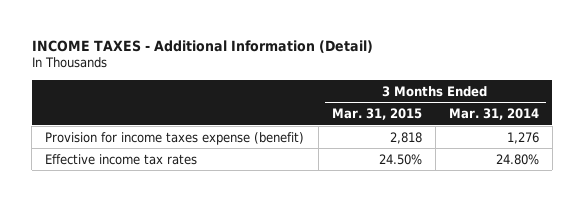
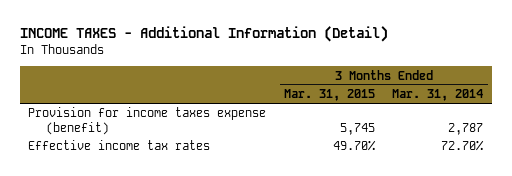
- Provision for income taxes expense (benefit) | 2,818 | 1,276
- Effective income tax rates | 24.50% | 24.80%
+ Provision for income taxes expense (benefit) | 5,745 | 2,787
+ Effective income tax rates | 49.70% | 72.70%

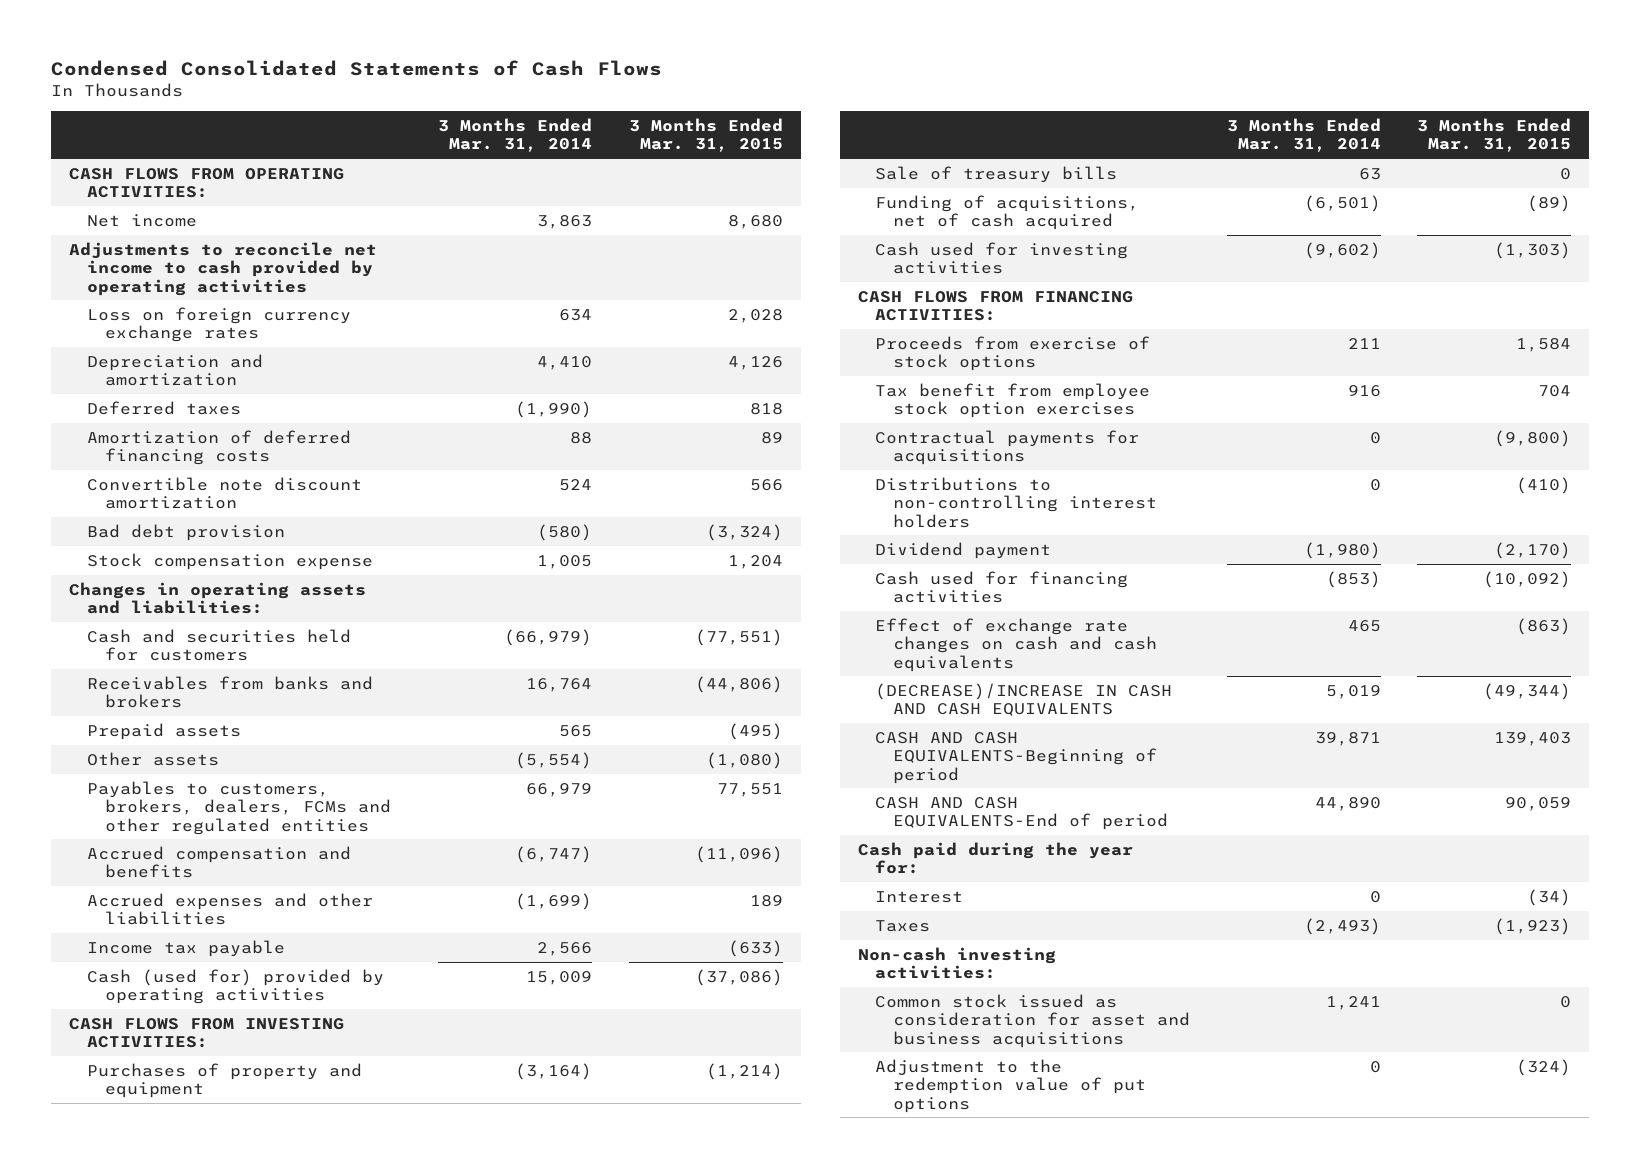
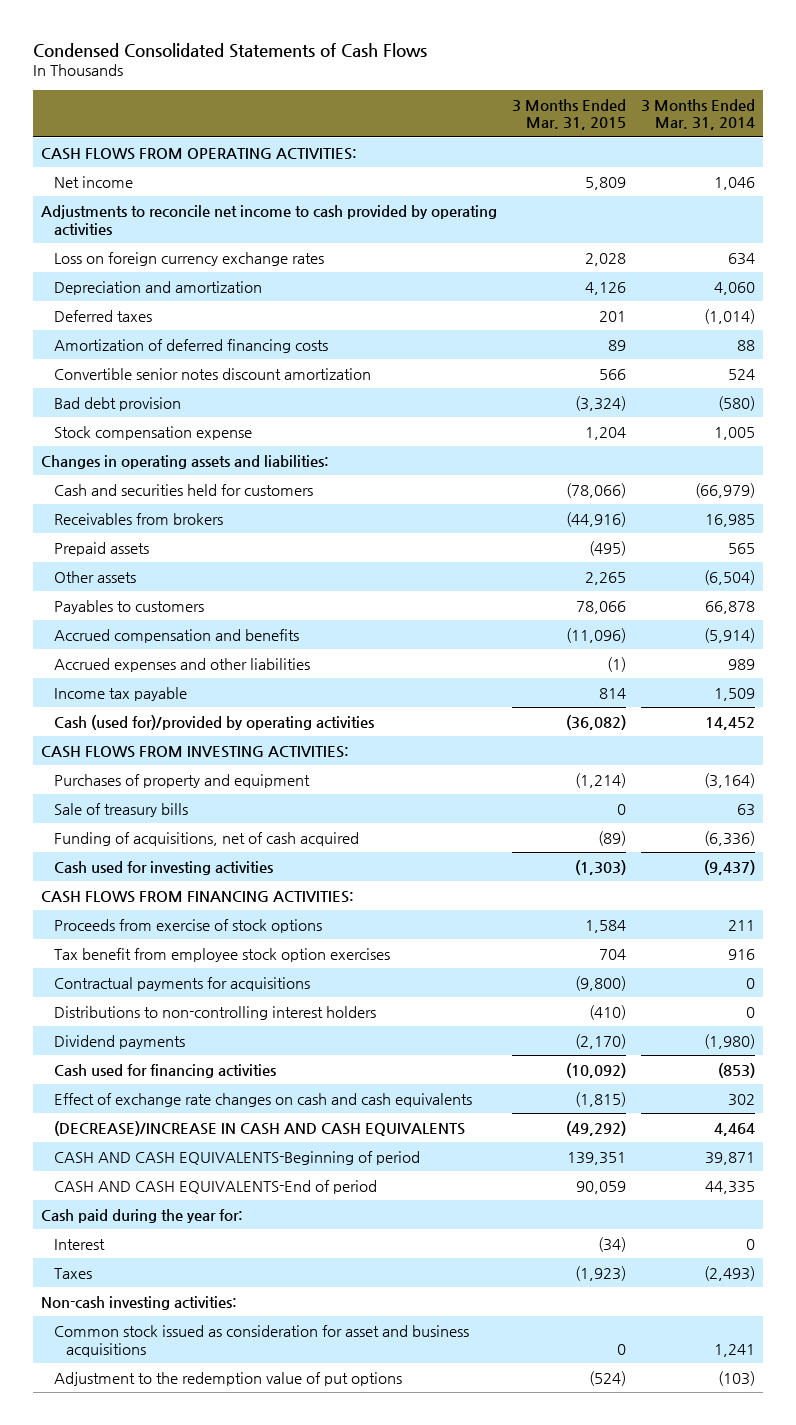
- | 3 Months Ended Mar. 31, 2014 | 3 Months Ended Mar. 31, 2015
+ | 3 Months Ended Mar. 31, 2015 | 3 Months Ended Mar. 31, 2014
- Net income | 3,863 | 8,680
+ Net income | 5,809 | 1,046
- Depreciation and amortization | 4,410 | 4,126
- Deferred taxes | (1,990) | 818
+ Depreciation and amortization | 4,126 | 4,060
+ Deferred taxes | 201 | (1,014)
- Convertible note discount amortization | 524 | 566
+ Convertible senior notes discount amortization | 566 | 524
- Cash and securities held for customers | (66,979) | (77,551)
- Receivables from banks and brokers | 16,764 | (44,806)
+ Cash and securities held for customers | (78,066) | (66,979)
+ Receivables from brokers | (44,916) | 16,985
- Other assets | (5,554) | (1,080)
- Payables to customers, brokers, dealers, FCMs and other regulated entities | 66,979 | 77,551
- Accrued compensation and benefits | (6,747) | (11,096)
- Accrued expenses and other liabilities | (1,699) | 189
- Income tax payable | 2,566 | (633)
- Cash (used for) provided by operating activities | 15,009 | (37,086)
+ Other assets | 2,265 | (6,504)
+ Payables to customers | 78,066 | 66,878
+ Accrued compensation and benefits | (11,096) | (5,914)
+ Accrued expenses and other liabilities | (1) | 989
+ Income tax payable | 814 | 1,509
+ Cash (used for)/provided by operating activities | (36,082) | 14,452
- Funding of acquisitions, net of cash acquired | (6,501) | (89)
- Cash used for investing activities | (9,602) | (1,303)
+ Funding of acquisitions, net of cash acquired | (89) | (6,336)
+ Cash used for investing activities | (1,303) | (9,437)
- Dividend payment | (1,980) | (2,170)
+ Dividend payments | (2,170) | (1,980)
- Effect of exchange rate changes on cash and cash equivalents | 465 | (863)
- (DECREASE)/INCREASE IN CASH AND CASH EQUIVALENTS | 5,019 | (49,344)
- CASH AND CASH EQUIVALENTS-Beginning of period | 39,871 | 139,403
- CASH AND CASH EQUIVALENTS-End of period | 44,890 | 90,059
+ Effect of exchange rate changes on cash and cash equivalents | (1,815) | 302
+ (DECREASE)/INCREASE IN CASH AND CASH EQUIVALENTS | (49,292) | 4,464
+ CASH AND CASH EQUIVALENTS-Beginning of period | 139,351 | 39,871
+ CASH AND CASH EQUIVALENTS-End of period | 90,059 | 44,335
- Adjustment to the redemption value of put options | 0 | (324)
+ Adjustment to the redemption value of put options | (524) | (103)

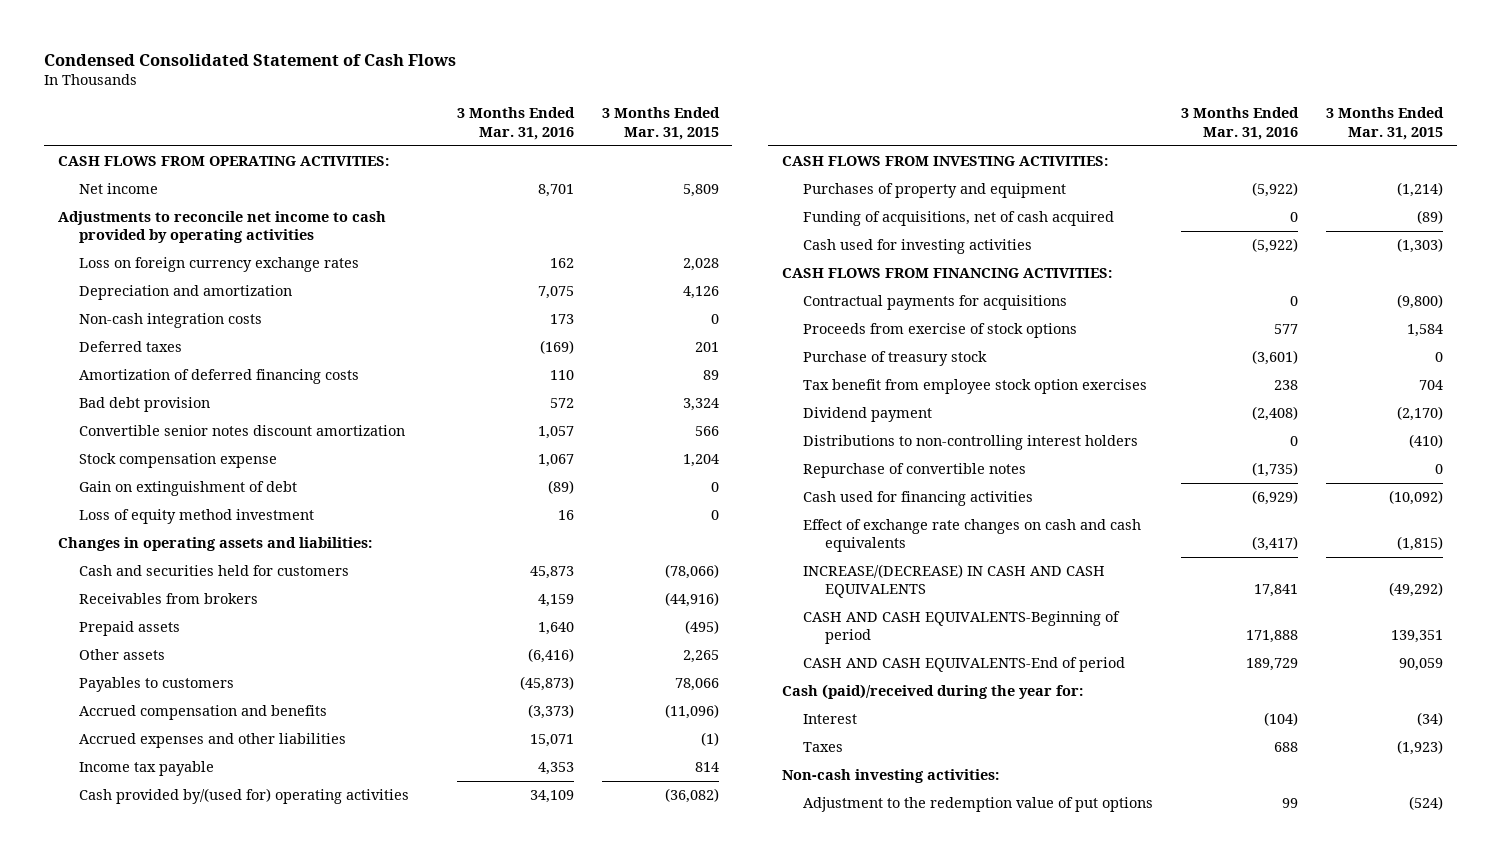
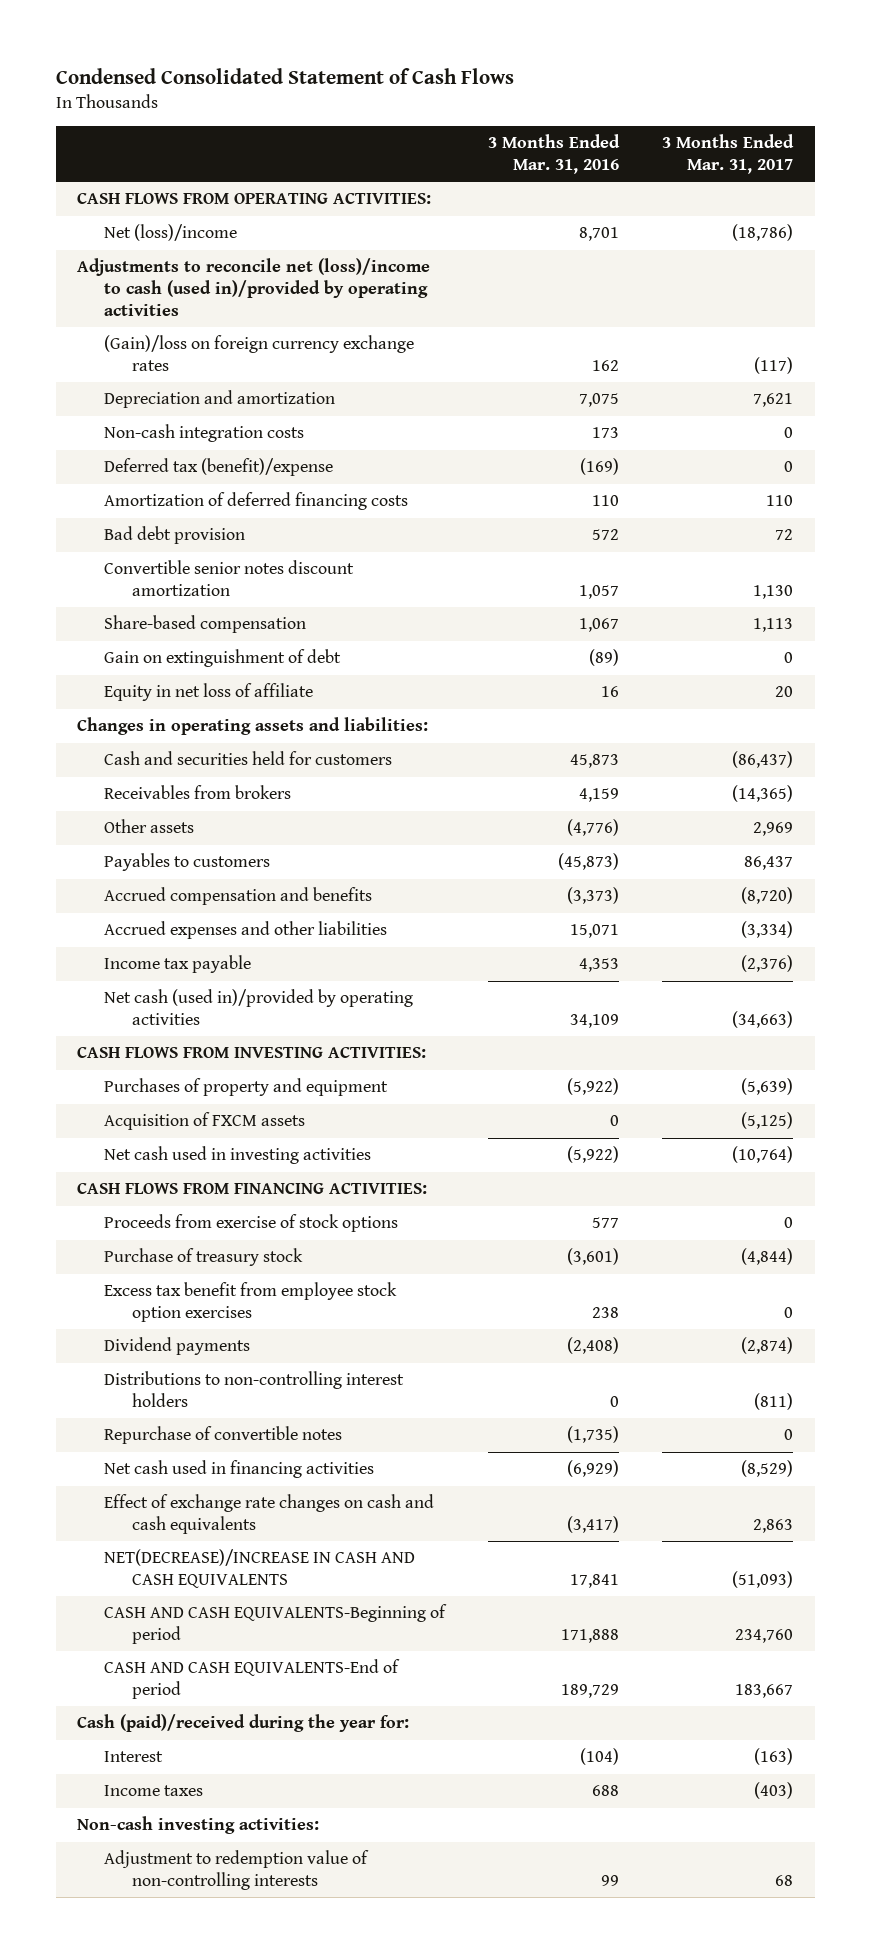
- | 3 Months Ended Mar. 31, 2016 | 3 Months Ended Mar. 31, 2015
+ | 3 Months Ended Mar. 31, 2016 | 3 Months Ended Mar. 31, 2017
- Net income | 8,701 | 5,809
- Adjustments to reconcile net income to cash provided by operating activities
- Loss on foreign currency exchange rates | 162 | 2,028
+ Net (loss)/income | 8,701 | (18,786)
+ Adjustments to reconcile net (loss)/income to cash (used in)/provided by operating activities
+ (Gain)/loss on foreign currency exchange rates | 162 | (117)
- Deferred taxes | (169) | 201
+ Deferred tax (benefit)/expense | (169) | 0
- Stock compensation expense | 1,067 | 1,204
+ Share-based compensation | 1,067 | 1,113
- Loss of equity method investment | 16 | 0
+ Equity in net loss of affiliate | 16 | 20
- Prepaid assets | 1,640 | (495)
- Other assets | (6,416) | 2,265
+ Other assets | (4,776) | 2,969
- Cash provided by/(used for) operating activities | 34,109 | (36,082)
+ Net cash (used in)/provided by operating activities | 34,109 | (34,663)
- Funding of acquisitions, net of cash acquired | 0 | (89)
- Cash used for investing activities | (5,922) | (1,303)
+ Acquisition of FXCM assets | 0 | (5,125)
+ Net cash used in investing activities | (5,922) | (10,764)
- Contractual payments for acquisitions | 0 | (9,800)
- Tax benefit from employee stock option exercises | 238 | 704
- Dividend payment | (2,408) | (2,170)
+ Excess tax benefit from employee stock option exercises | 238 | 0
+ Dividend payments | (2,408) | (2,874)
- Cash used for financing activities | (6,929) | (10,092)
+ Net cash used in financing activities | (6,929) | (8,529)
- INCREASE/(DECREASE) IN CASH AND CASH EQUIVALENTS | 17,841 | (49,292)
+ NET(DECREASE)/INCREASE IN CASH AND CASH EQUIVALENTS | 17,841 | (51,093)
- Taxes | 688 | (1,923)
+ Income taxes | 688 | (403)
- Adjustment to the redemption value of put options | 99 | (524)
+ Adjustment to redemption value of non-controlling interests | 99 | 68

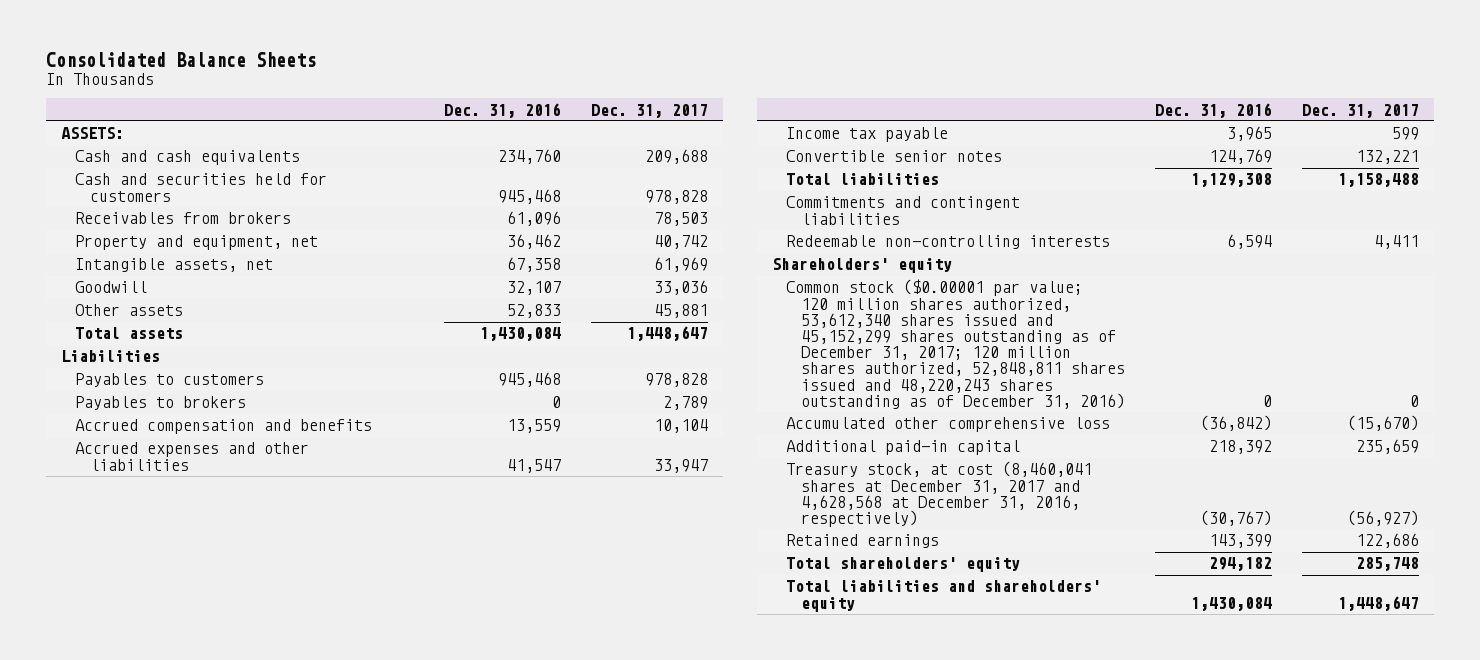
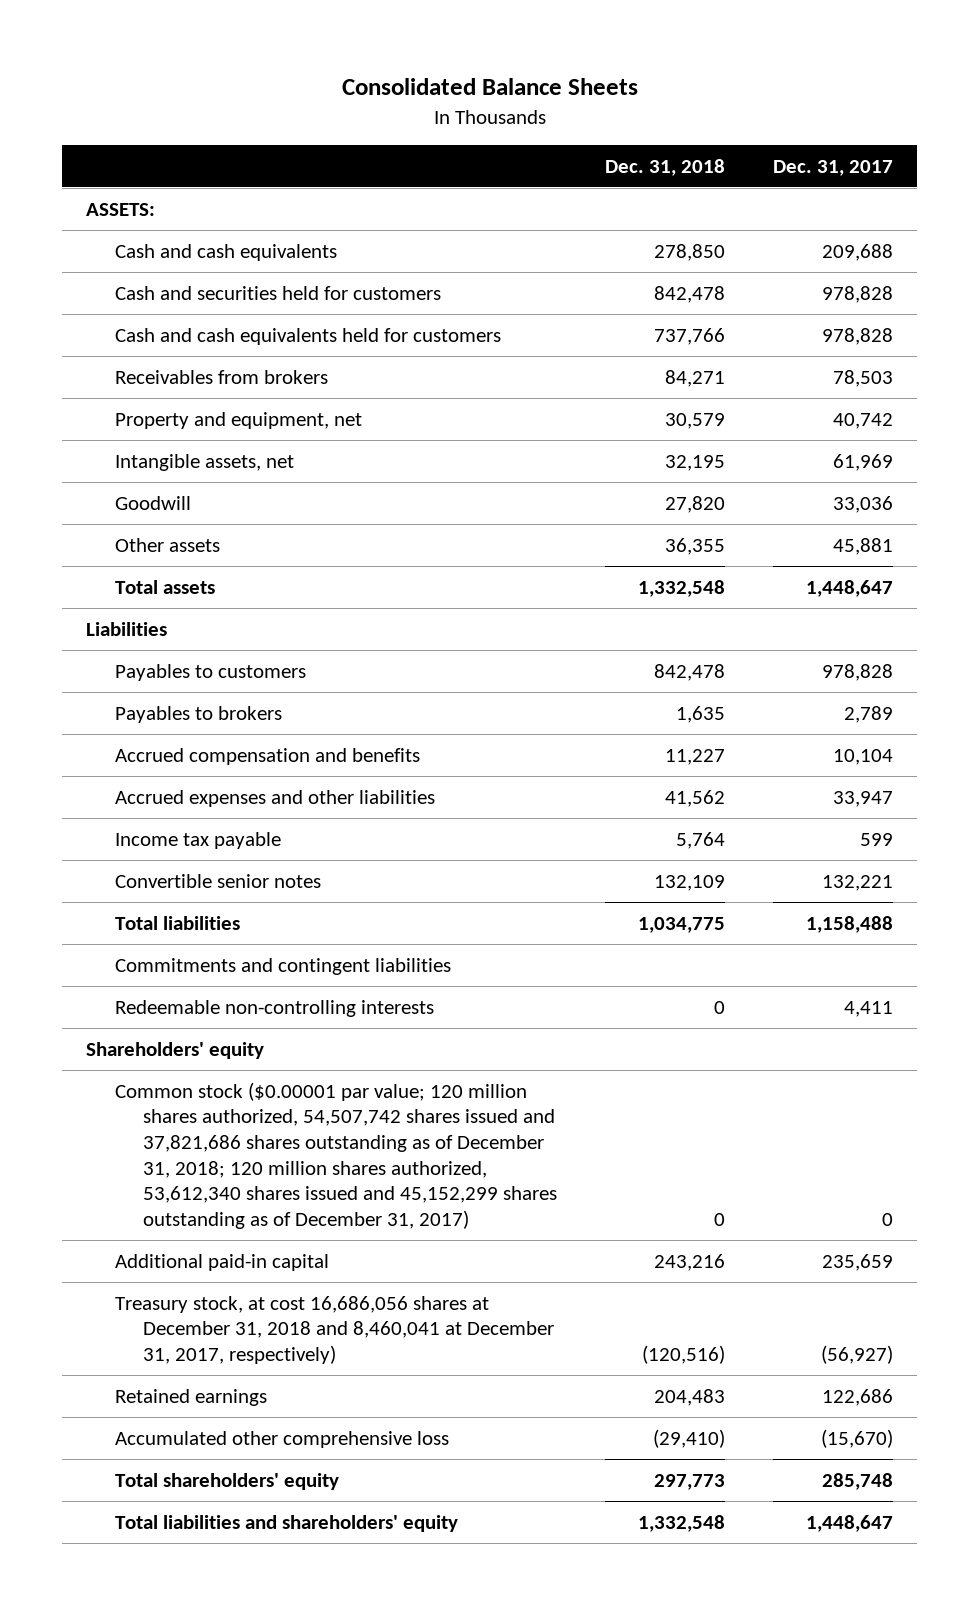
- | Dec. 31, 2016 | Dec. 31, 2017
+ | Dec. 31, 2018 | Dec. 31, 2017
+ Cash and cash equivalents held for customers | 737,766 | 978,828
- Common stock ($0.00001 par value; 120 million shares authorized, 53,612,340 shares issued and 45,152,299 shares outstanding as of December 31, 2017; 120 million shares authorized, 52,848,811 shares issued and 48,220,243 shares outstanding as of December 31, 2016) | 0 | 0
+ Common stock ($0.00001 par value; 120 million shares authorized, 54,507,742 shares issued and 37,821,686 shares outstanding as of December 31, 2018; 120 million shares authorized, 53,612,340 shares issued and 45,152,299 shares outstanding as of December 31, 2017) | 0 | 0
- Treasury stock, at cost (8,460,041 shares at December 31, 2017 and 4,628,568 at December 31, 2016, respectively) | (30,767) | (56,927)
+ Treasury stock, at cost 16,686,056 shares at December 31, 2018 and 8,460,041 at December 31, 2017, respectively) | (120,516) | (56,927)
moved down: Accumulated other comprehensive loss | (29,410) | (15,670)

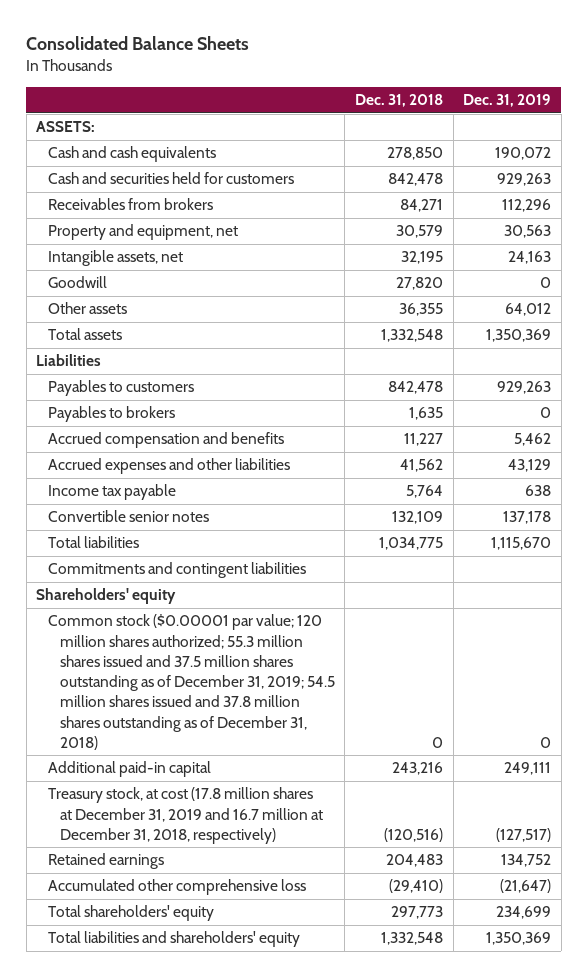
- | Dec. 31, 2018 | Dec. 31, 2017
+ | Dec. 31, 2018 | Dec. 31, 2019
- Cash and cash equivalents held for customers | 737,766 | 978,828
- Redeemable non-controlling interests | 0 | 4,411
- Common stock ($0.00001 par value; 120 million shares authorized, 54,507,742 shares issued and 37,821,686 shares outstanding as of December 31, 2018; 120 million shares authorized, 53,612,340 shares issued and 45,152,299 shares outstanding as of December 31, 2017) | 0 | 0
+ Common stock ($0.00001 par value; 120 million shares authorized; 55.3 million shares issued and 37.5 million shares outstanding as of December 31, 2019; 54.5 million shares issued and 37.8 million shares outstanding as of December 31, 2018) | 0 | 0
- Treasury stock, at cost 16,686,056 shares at December 31, 2018 and 8,460,041 at December 31, 2017, respectively) | (120,516) | (56,927)
+ Treasury stock, at cost (17.8 million shares at December 31, 2019 and 16.7 million at December 31, 2018, respectively) | (120,516) | (127,517)

